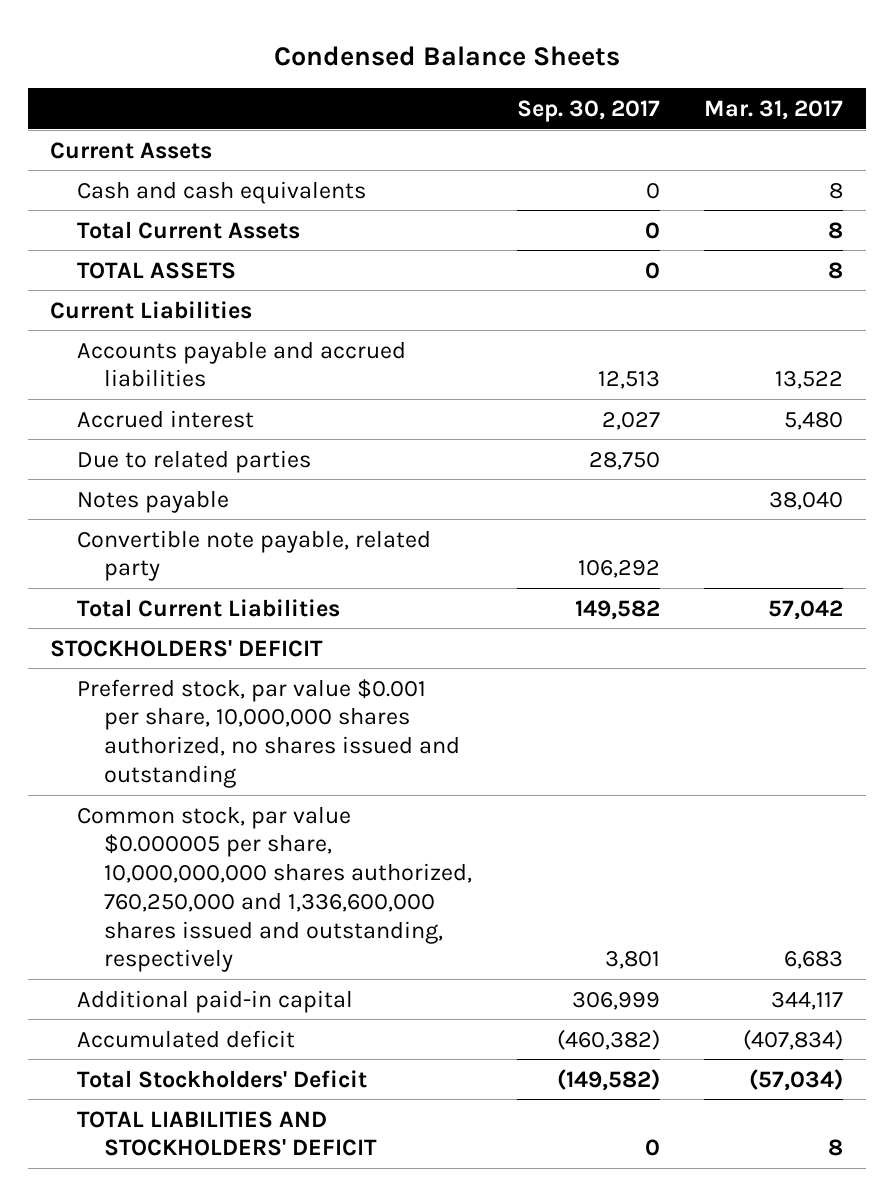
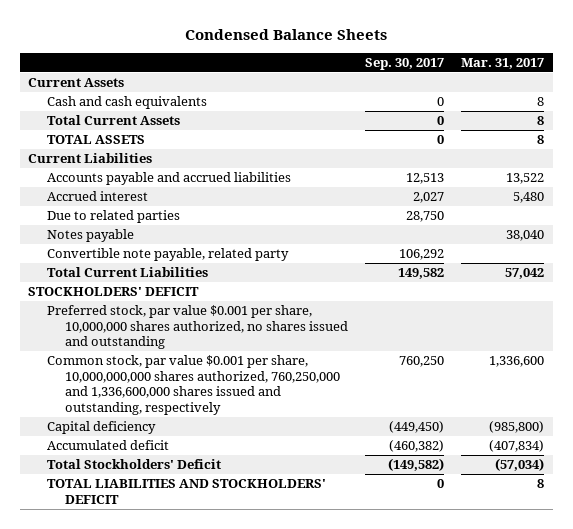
- Common stock, par value $0.000005 per share, 10,000,000,000 shares authorized, 760,250,000 and 1,336,600,000 shares issued and outstanding, respectively | 3,801 | 6,683
- Additional paid-in capital | 306,999 | 344,117
+ Common stock, par value $0.001 per share, 10,000,000,000 shares authorized, 760,250,000 and 1,336,600,000 shares issued and outstanding, respectively | 760,250 | 1,336,600
+ Capital deficiency | (449,450) | (985,800)

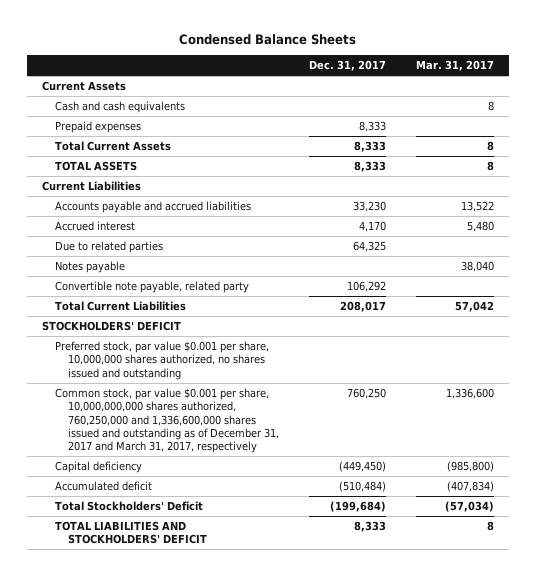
- | Sep. 30, 2017 | Mar. 31, 2017
+ | Dec. 31, 2017 | Mar. 31, 2017
+ Prepaid expenses | 8,333 |
- Common stock, par value $0.001 per share, 10,000,000,000 shares authorized, 760,250,000 and 1,336,600,000 shares issued and outstanding, respectively | 760,250 | 1,336,600
+ Common stock, par value $0.001 per share, 10,000,000,000 shares authorized, 760,250,000 and 1,336,600,000 shares issued and outstanding as of December 31, 2017 and March 31, 2017, respectively | 760,250 | 1,336,600

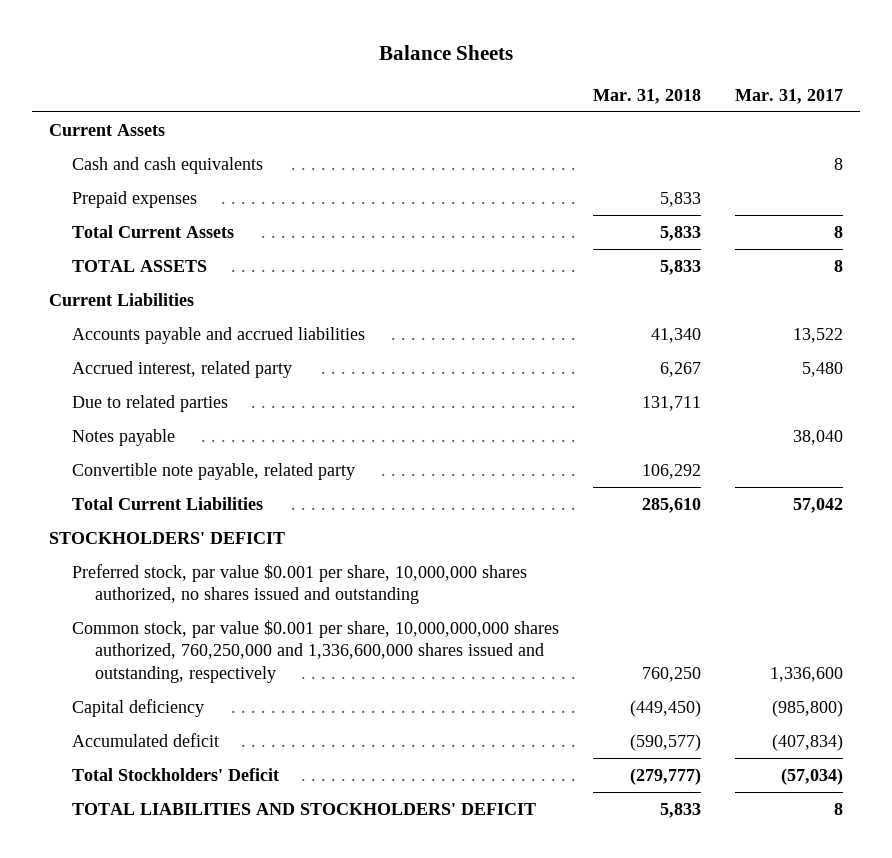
- Condensed Balance Sheets
+ Balance Sheets
- | Dec. 31, 2017 | Mar. 31, 2017
+ | Mar. 31, 2018 | Mar. 31, 2017
- Accrued interest | 4,170 | 5,480
+ Accrued interest, related party | 6,267 | 5,480
- Common stock, par value $0.001 per share, 10,000,000,000 shares authorized, 760,250,000 and 1,336,600,000 shares issued and outstanding as of December 31, 2017 and March 31, 2017, respectively | 760,250 | 1,336,600
+ Common stock, par value $0.001 per share, 10,000,000,000 shares authorized, 760,250,000 and 1,336,600,000 shares issued and outstanding, respectively | 760,250 | 1,336,600

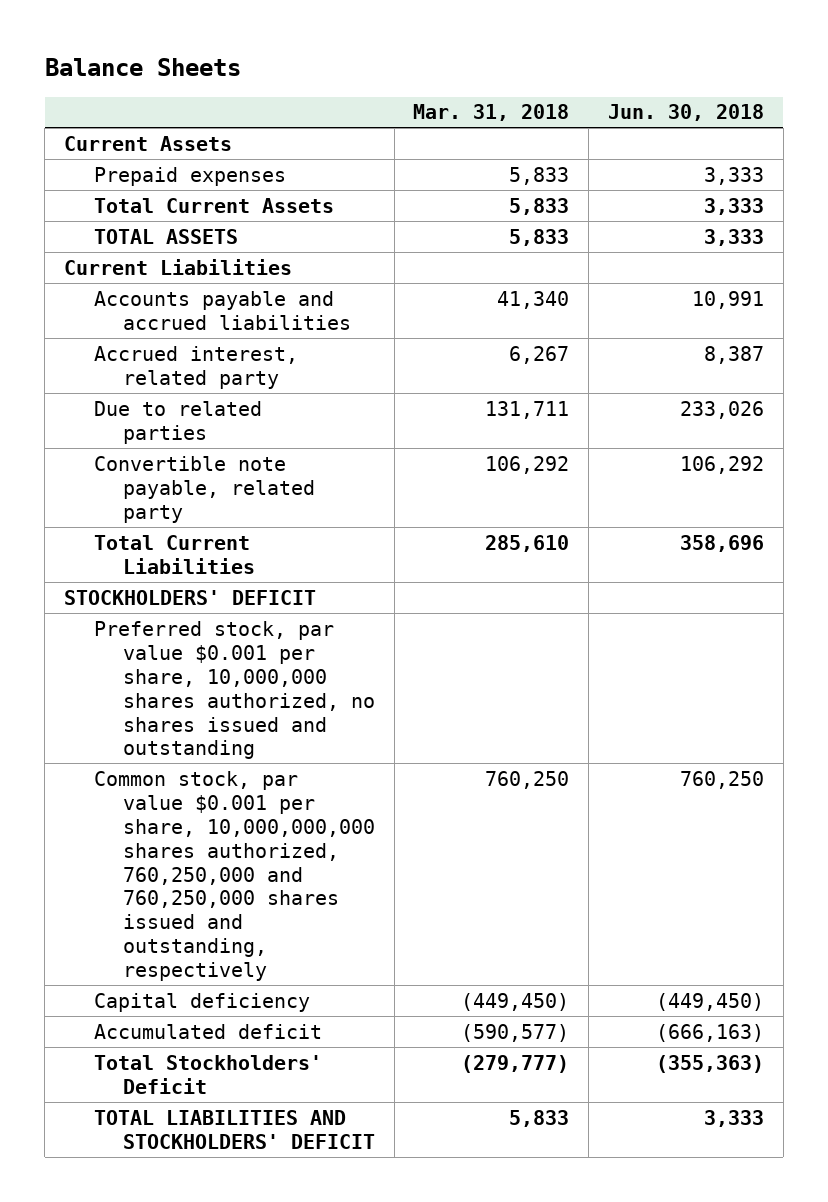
- | Mar. 31, 2018 | Mar. 31, 2017
+ | Mar. 31, 2018 | Jun. 30, 2018
- Cash and cash equivalents | | 8
- Notes payable | | 38,040
- Common stock, par value $0.001 per share, 10,000,000,000 shares authorized, 760,250,000 and 1,336,600,000 shares issued and outstanding, respectively | 760,250 | 1,336,600
+ Common stock, par value $0.001 per share, 10,000,000,000 shares authorized, 760,250,000 and 760,250,000 shares issued and outstanding, respectively | 760,250 | 760,250

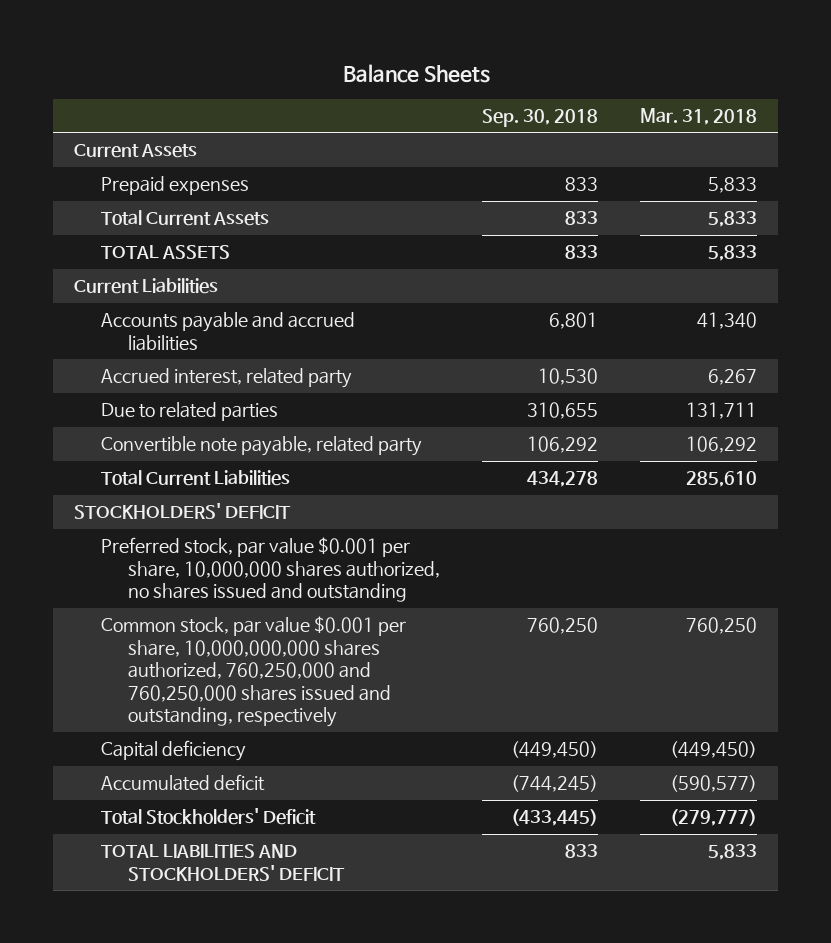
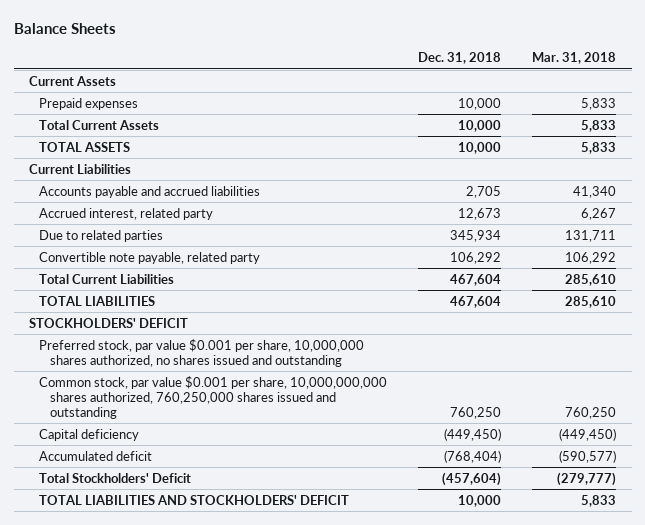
- | Sep. 30, 2018 | Mar. 31, 2018
+ | Dec. 31, 2018 | Mar. 31, 2018
+ TOTAL LIABILITIES | 467,604 | 285,610
- Common stock, par value $0.001 per share, 10,000,000,000 shares authorized, 760,250,000 and 760,250,000 shares issued and outstanding, respectively | 760,250 | 760,250
+ Common stock, par value $0.001 per share, 10,000,000,000 shares authorized, 760,250,000 shares issued and outstanding | 760,250 | 760,250

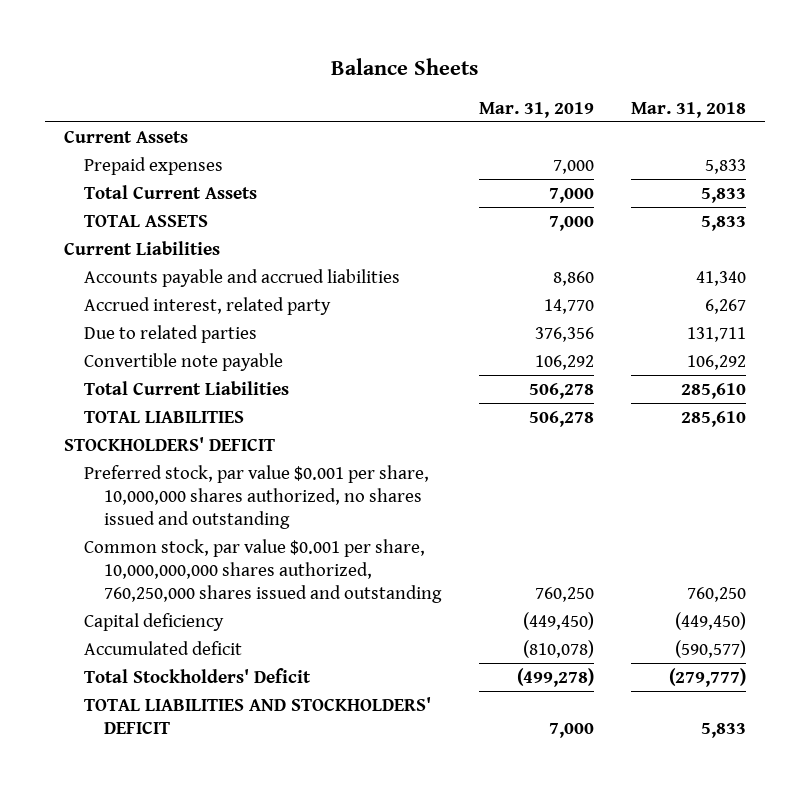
- | Dec. 31, 2018 | Mar. 31, 2018
+ | Mar. 31, 2019 | Mar. 31, 2018
- Convertible note payable, related party | 106,292 | 106,292
+ Convertible note payable | 106,292 | 106,292

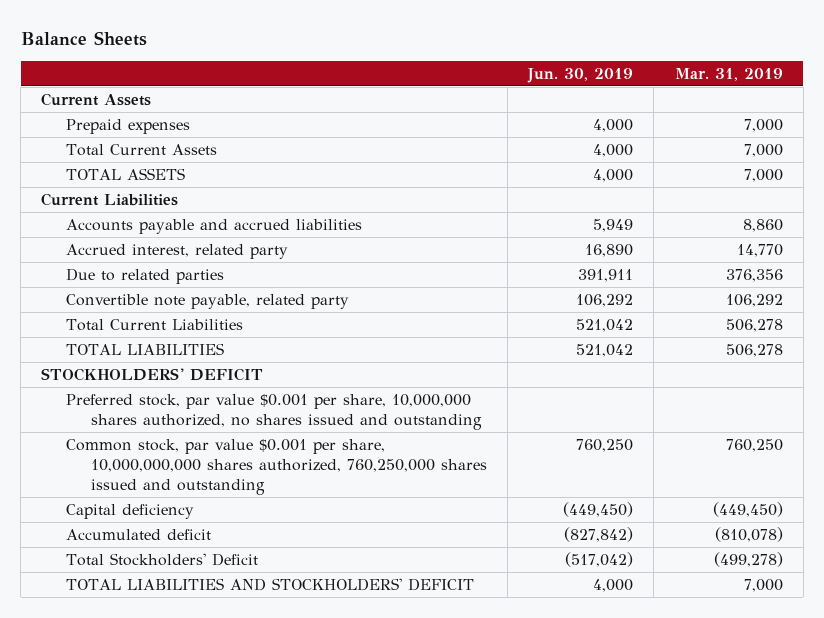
- | Mar. 31, 2019 | Mar. 31, 2018
+ | Jun. 30, 2019 | Mar. 31, 2019
- Convertible note payable | 106,292 | 106,292
+ Convertible note payable, related party | 106,292 | 106,292

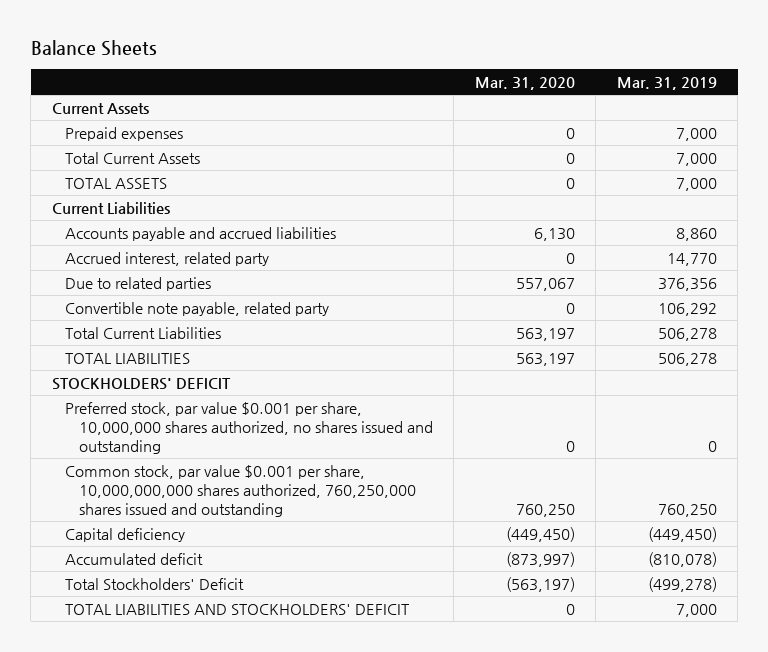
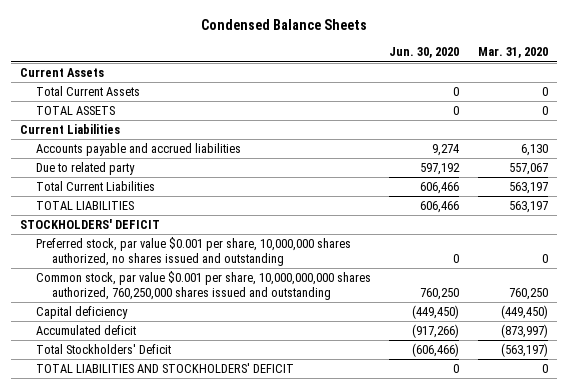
- Balance Sheets
+ Condensed Balance Sheets
- | Mar. 31, 2020 | Mar. 31, 2019
+ | Jun. 30, 2020 | Mar. 31, 2020
- Prepaid expenses | 0 | 7,000
- Accrued interest, related party | 0 | 14,770
- Due to related parties | 557,067 | 376,356
- Convertible note payable, related party | 0 | 106,292
+ Due to related party | 597,192 | 557,067

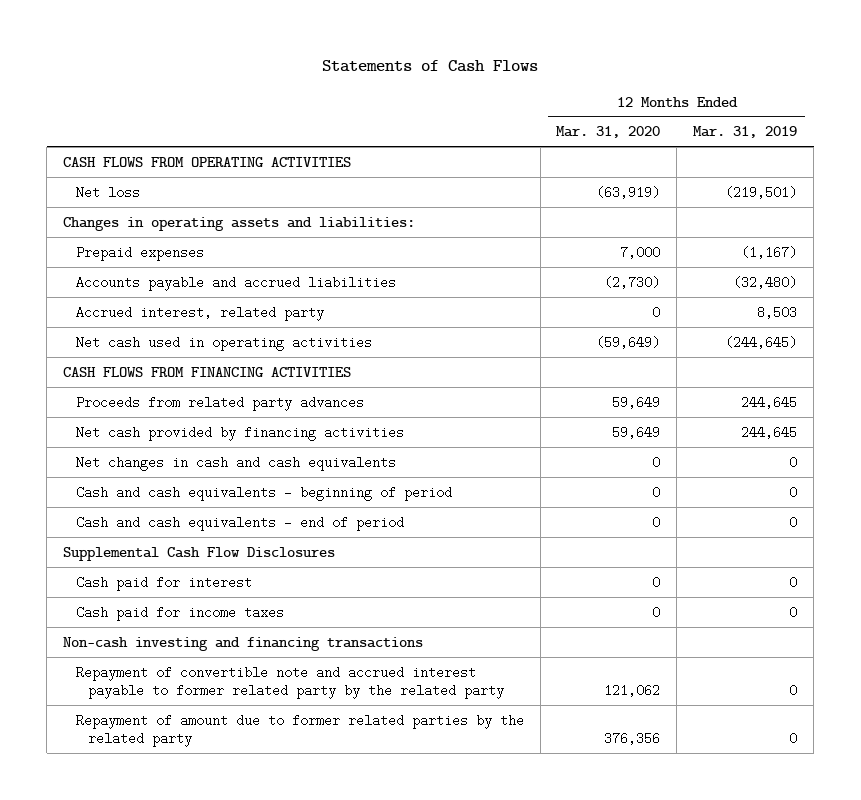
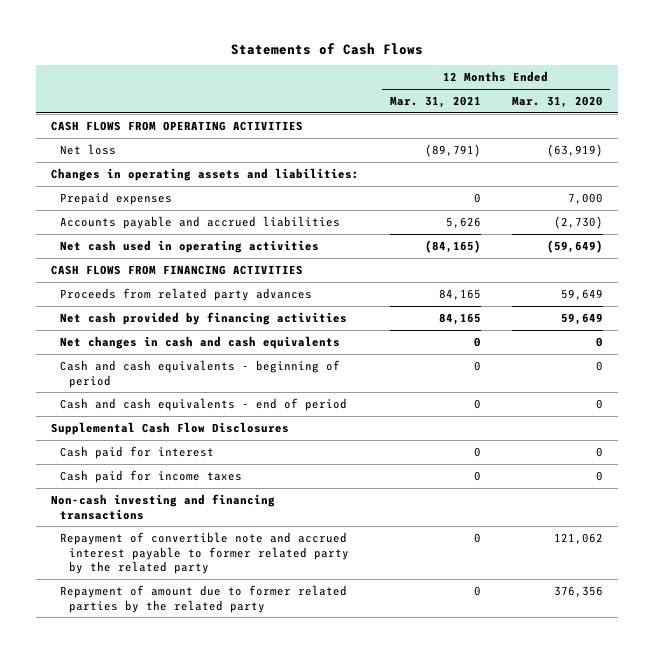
- | 12 Months Ended Mar. 31, 2020 | 12 Months Ended Mar. 31, 2019
+ | 12 Months Ended Mar. 31, 2021 | 12 Months Ended Mar. 31, 2020
- Accrued interest, related party | 0 | 8,503

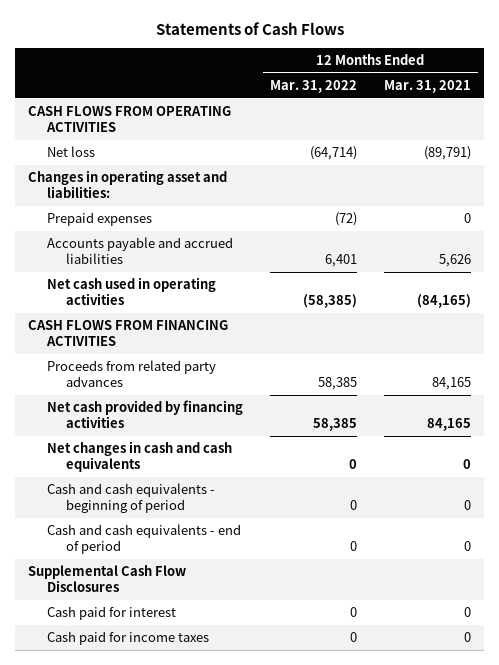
- | 12 Months Ended Mar. 31, 2021 | 12 Months Ended Mar. 31, 2020
+ | 12 Months Ended Mar. 31, 2022 | 12 Months Ended Mar. 31, 2021
- Changes in operating assets and liabilities:
+ Changes in operating asset and liabilities:
- Non-cash investing and financing transactions
- Repayment of convertible note and accrued interest payable to former related party by the related party | 0 | 121,062
- Repayment of amount due to former related parties by the related party | 0 | 376,356

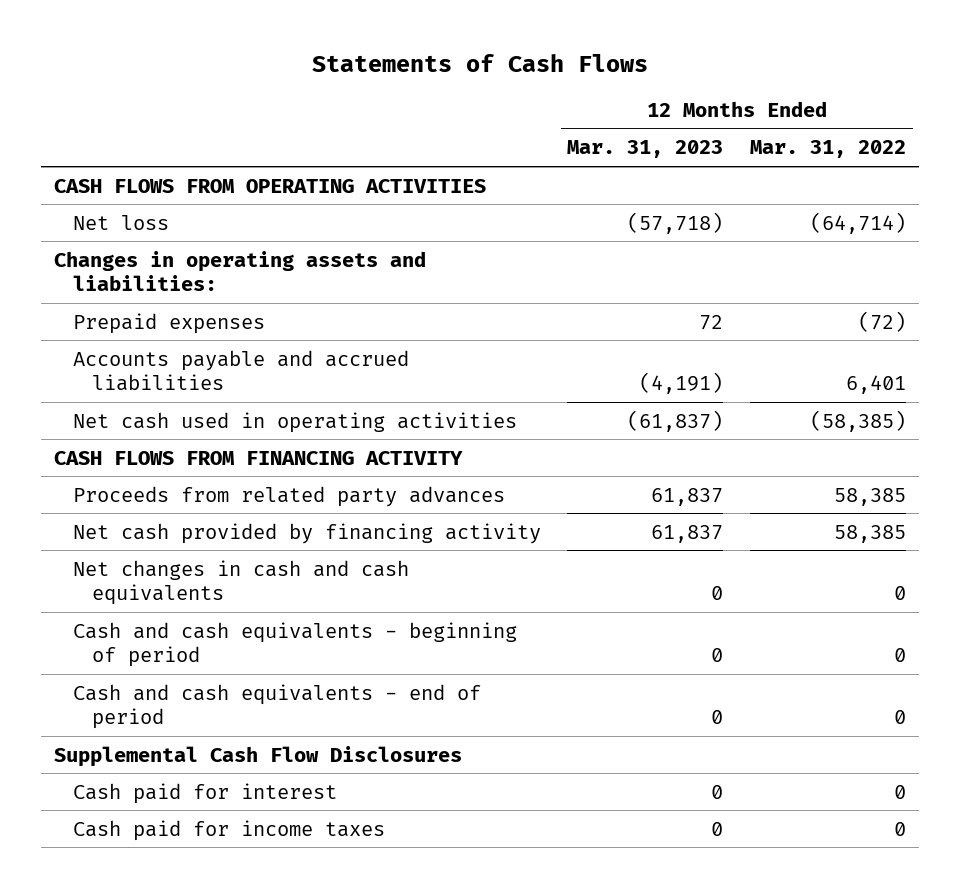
- | 12 Months Ended Mar. 31, 2022 | 12 Months Ended Mar. 31, 2021
+ | 12 Months Ended Mar. 31, 2023 | 12 Months Ended Mar. 31, 2022
- Changes in operating asset and liabilities:
+ Changes in operating assets and liabilities:
- CASH FLOWS FROM FINANCING ACTIVITIES
+ CASH FLOWS FROM FINANCING ACTIVITY
- Net cash provided by financing activities | 58,385 | 84,165
+ Net cash provided by financing activity | 61,837 | 58,385

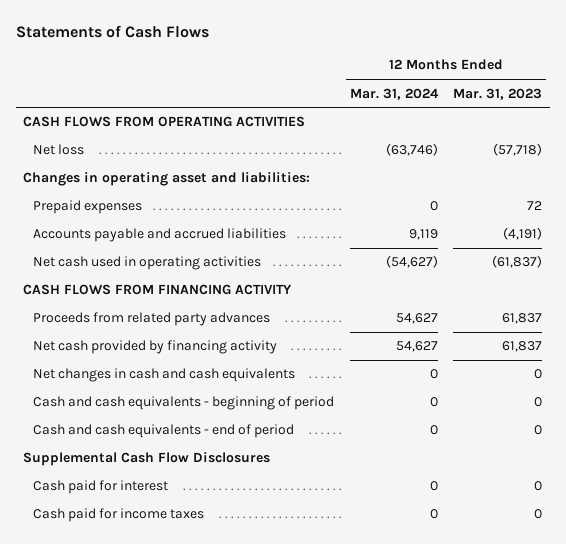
- | 12 Months Ended Mar. 31, 2023 | 12 Months Ended Mar. 31, 2022
+ | 12 Months Ended Mar. 31, 2024 | 12 Months Ended Mar. 31, 2023
- Changes in operating assets and liabilities:
+ Changes in operating asset and liabilities:

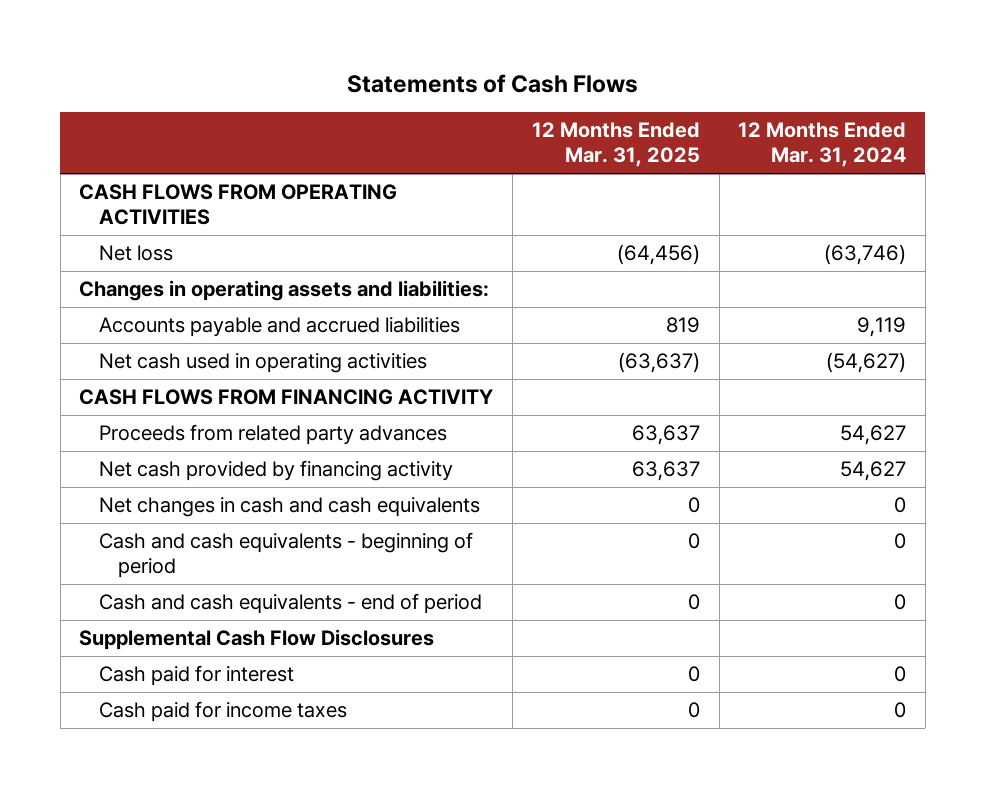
- | 12 Months Ended Mar. 31, 2024 | 12 Months Ended Mar. 31, 2023
+ | 12 Months Ended Mar. 31, 2025 | 12 Months Ended Mar. 31, 2024
- Changes in operating asset and liabilities:
- Prepaid expenses | 0 | 72
+ Changes in operating assets and liabilities:

